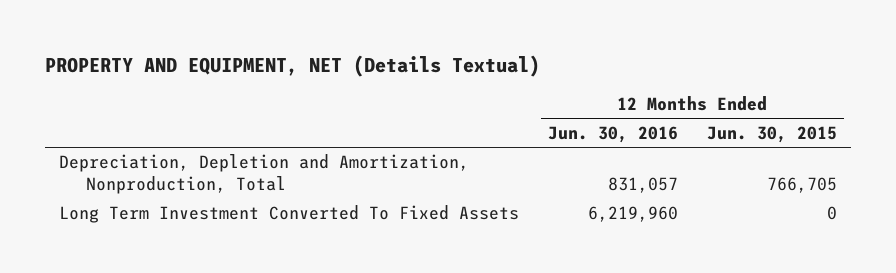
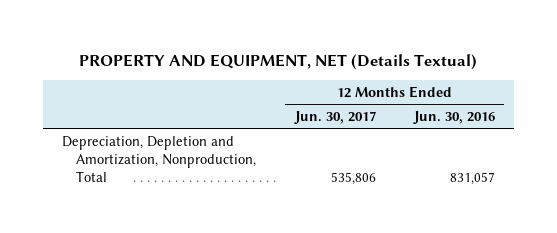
- | 12 Months Ended Jun. 30, 2016 | 12 Months Ended Jun. 30, 2015
+ | 12 Months Ended Jun. 30, 2017 | 12 Months Ended Jun. 30, 2016
- Long Term Investment Converted To Fixed Assets | 6,219,960 | 0

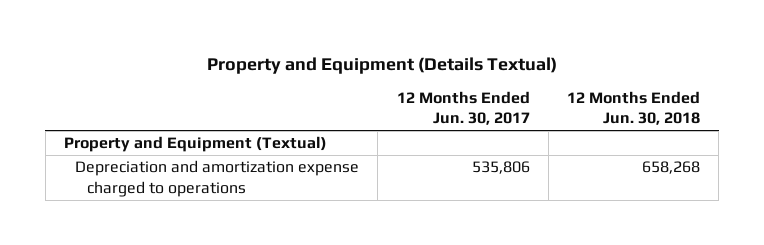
- PROPERTY AND EQUIPMENT, NET (Details Textual)
+ Property and Equipment (Details Textual)
- | 12 Months Ended Jun. 30, 2017 | 12 Months Ended Jun. 30, 2016
+ | 12 Months Ended Jun. 30, 2017 | 12 Months Ended Jun. 30, 2018
- Depreciation, Depletion and Amortization, Nonproduction, Total | 535,806 | 831,057
+ Property and Equipment (Textual)
+ Depreciation and amortization expense charged to operations | 535,806 | 658,268

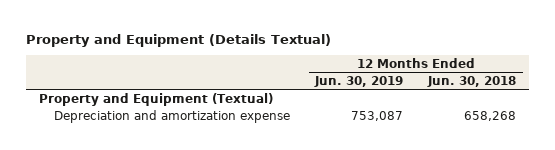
- | 12 Months Ended Jun. 30, 2017 | 12 Months Ended Jun. 30, 2018
+ | 12 Months Ended Jun. 30, 2019 | 12 Months Ended Jun. 30, 2018
- Depreciation and amortization expense charged to operations | 535,806 | 658,268
+ Depreciation and amortization expense | 753,087 | 658,268

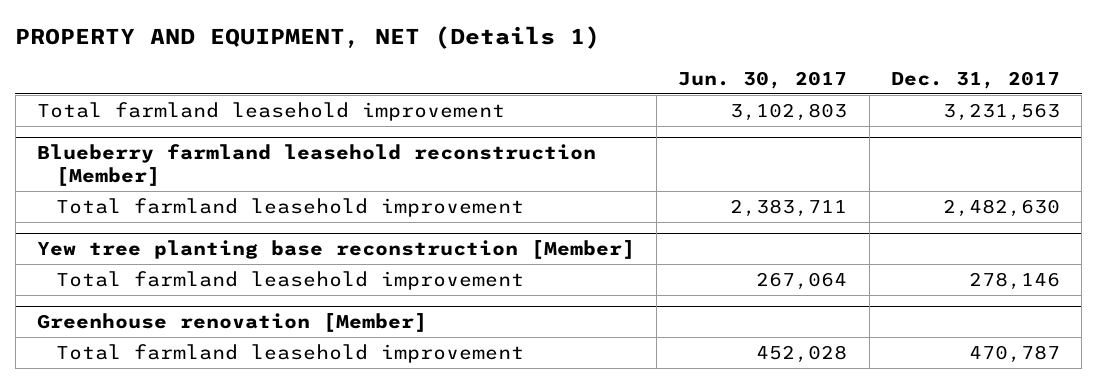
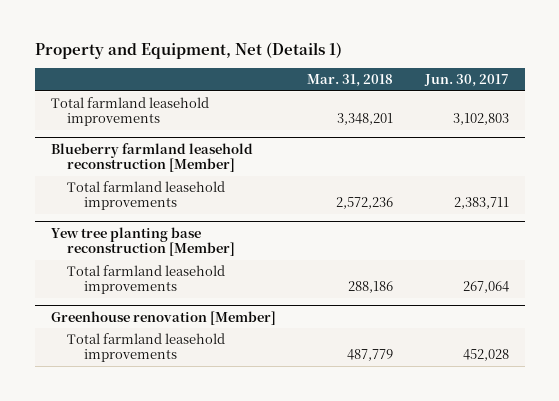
- PROPERTY AND EQUIPMENT, NET (Details 1)
+ Property and Equipment, Net (Details 1)
- | Jun. 30, 2017 | Dec. 31, 2017
+ | Mar. 31, 2018 | Jun. 30, 2017
- Total farmland leasehold improvement | 3,102,803 | 3,231,563
+ Total farmland leasehold improvements | 3,348,201 | 3,102,803
@ Blueberry farmland leasehold reconstruction [Member]
- Total farmland leasehold improvement | 2,383,711 | 2,482,630
+ Total farmland leasehold improvements | 2,572,236 | 2,383,711
@ Yew tree planting base reconstruction [Member]
- Total farmland leasehold improvement | 267,064 | 278,146
+ Total farmland leasehold improvements | 288,186 | 267,064
@ Greenhouse renovation [Member]
- Total farmland leasehold improvement | 452,028 | 470,787
+ Total farmland leasehold improvements | 487,779 | 452,028

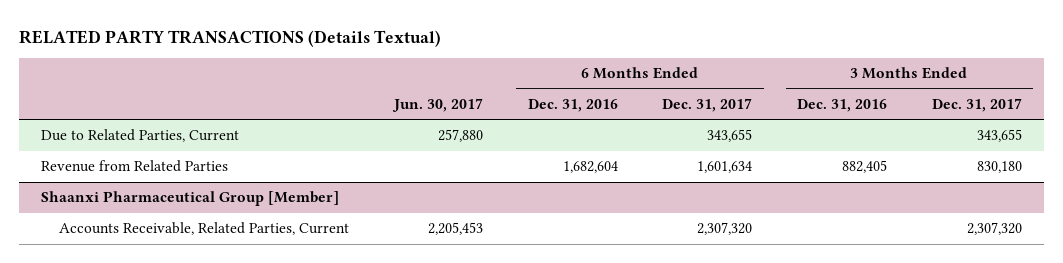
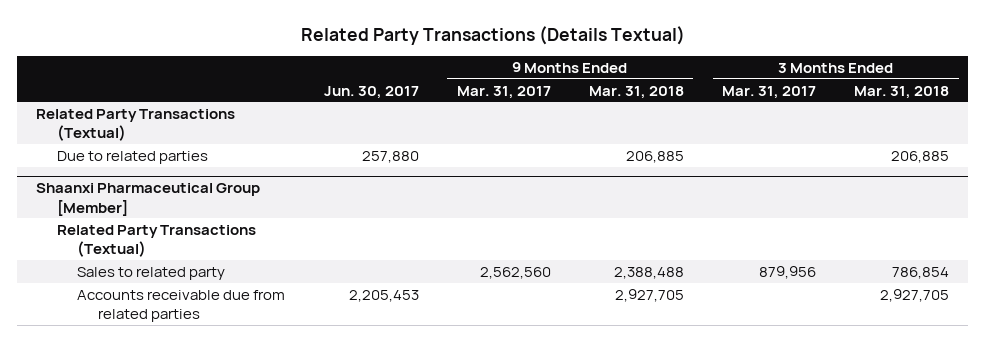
- RELATED PARTY TRANSACTIONS (Details Textual)
+ Related Party Transactions (Details Textual)
- | Jun. 30, 2017 | 6 Months Ended Dec. 31, 2016 | 6 Months Ended Dec. 31, 2017 | 3 Months Ended Dec. 31, 2016 | 3 Months Ended Dec. 31, 2017
+ | Jun. 30, 2017 | 9 Months Ended Mar. 31, 2017 | 9 Months Ended Mar. 31, 2018 | 3 Months Ended Mar. 31, 2017 | 3 Months Ended Mar. 31, 2018
- Due to Related Parties, Current | 257,880 | | 343,655 | | 343,655
- Revenue from Related Parties | | 1,682,604 | 1,601,634 | 882,405 | 830,180
+ Related Party Transactions (Textual)
+ Due to related parties | 257,880 | | 206,885 | | 206,885
@ Shaanxi Pharmaceutical Group [Member]
- Accounts Receivable, Related Parties, Current | 2,205,453 | | 2,307,320 | | 2,307,320
+ Related Party Transactions (Textual)
+ Sales to related party | | 2,562,560 | 2,388,488 | 879,956 | 786,854
+ Accounts receivable due from related parties | 2,205,453 | | 2,927,705 | | 2,927,705

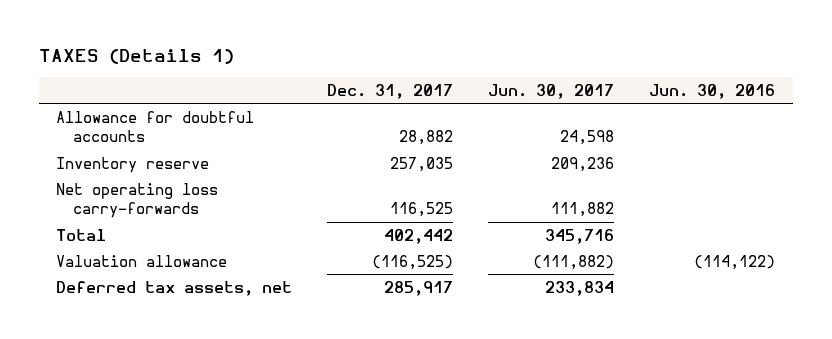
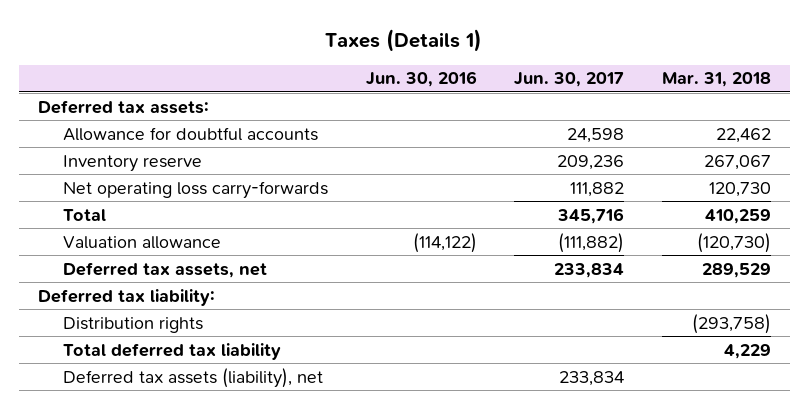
- TAXES (Details 1)
+ Taxes (Details 1)
- | Dec. 31, 2017 | Jun. 30, 2017 | Jun. 30, 2016
+ | Jun. 30, 2016 | Jun. 30, 2017 | Mar. 31, 2018
+ Deferred tax assets:
+ Deferred tax liability:
+ Distribution rights | | | (293,758)
+ Total deferred tax liability | | | 4,229
+ Deferred tax assets (liability), net | | 233,834 |

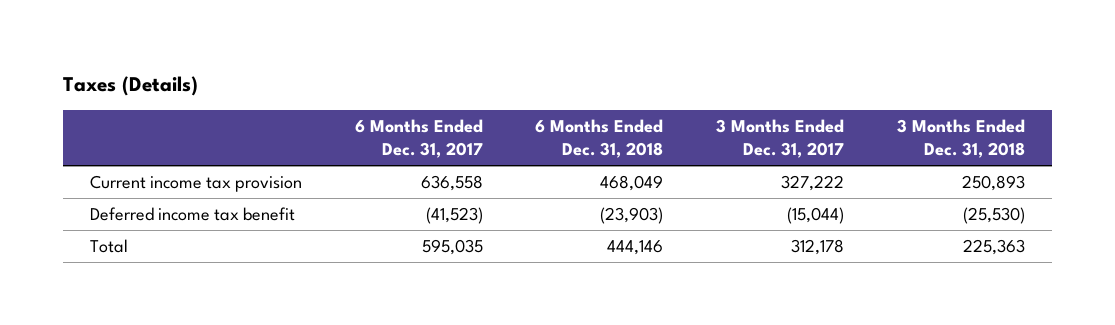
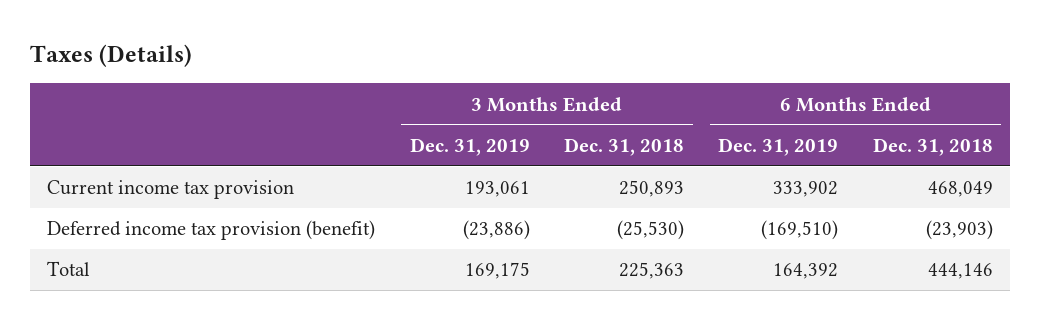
- | 6 Months Ended Dec. 31, 2017 | 6 Months Ended Dec. 31, 2018 | 3 Months Ended Dec. 31, 2017 | 3 Months Ended Dec. 31, 2018
+ | 3 Months Ended Dec. 31, 2019 | 3 Months Ended Dec. 31, 2018 | 6 Months Ended Dec. 31, 2019 | 6 Months Ended Dec. 31, 2018
- Deferred income tax benefit | (41,523) | (23,903) | (15,044) | (25,530)
+ Deferred income tax provision (benefit) | (23,886) | (25,530) | (169,510) | (23,903)

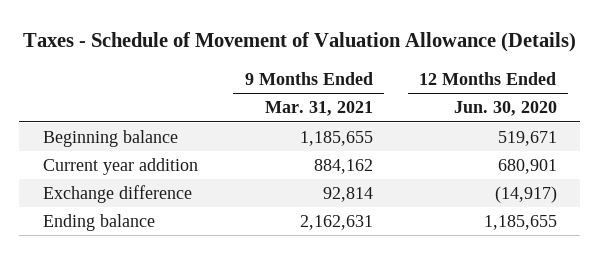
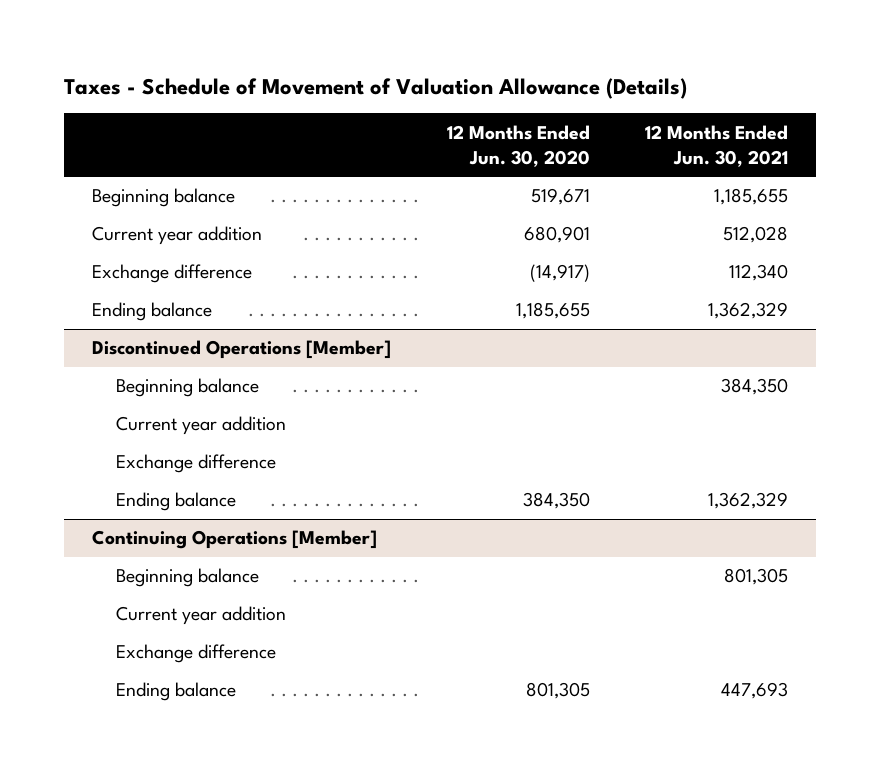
- | 9 Months Ended Mar. 31, 2021 | 12 Months Ended Jun. 30, 2020
+ | 12 Months Ended Jun. 30, 2020 | 12 Months Ended Jun. 30, 2021
+ Discontinued Operations [Member]
+ Beginning balance | | 384,350
+ Current year addition
+ Exchange difference
+ Ending balance | 384,350 | 1,362,329
+ Continuing Operations [Member]
+ Beginning balance | | 801,305
+ Current year addition
+ Exchange difference
+ Ending balance | 801,305 | 447,693

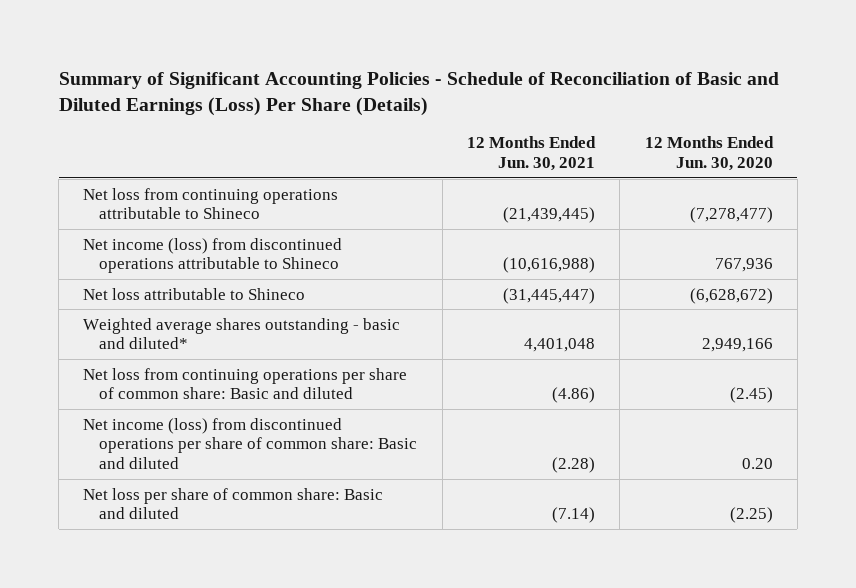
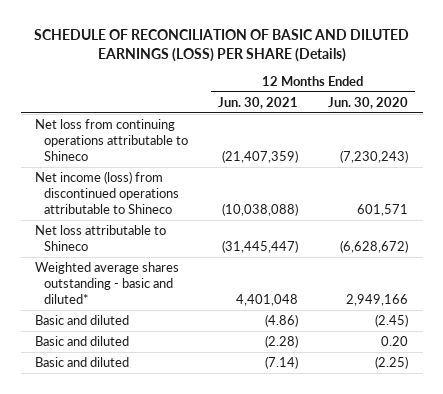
- Summary of Significant Accounting Policies - Schedule of Reconciliation of Basic and Diluted Earnings (Loss) Per Share (Details)
+ SCHEDULE OF RECONCILIATION OF BASIC AND DILUTED EARNINGS (LOSS) PER SHARE (Details)
- Net loss from continuing operations attributable to Shineco | (21,439,445) | (7,278,477)
- Net income (loss) from discontinued operations attributable to Shineco | (10,616,988) | 767,936
+ Net loss from continuing operations attributable to Shineco | (21,407,359) | (7,230,243)
+ Net income (loss) from discontinued operations attributable to Shineco | (10,038,088) | 601,571
- Net loss from continuing operations per share of common share: Basic and diluted | (4.86) | (2.45)
- Net income (loss) from discontinued operations per share of common share: Basic and diluted | (2.28) | 0.20
- Net loss per share of common share: Basic and diluted | (7.14) | (2.25)
+ Basic and diluted | (4.86) | (2.45)
+ Basic and diluted | (2.28) | 0.20
+ Basic and diluted | (7.14) | (2.25)

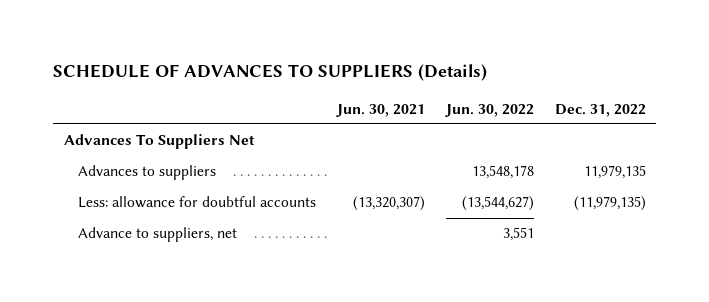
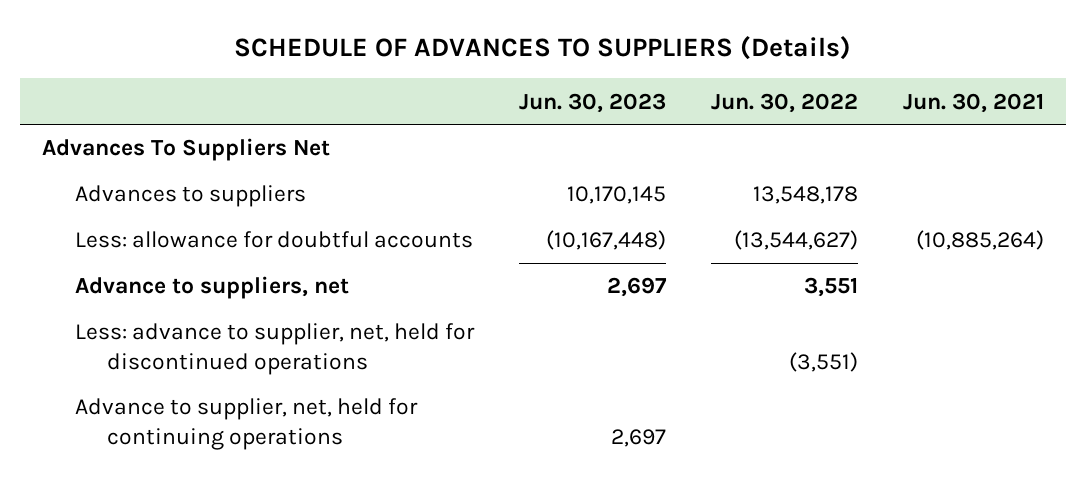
- | Jun. 30, 2021 | Jun. 30, 2022 | Dec. 31, 2022
+ | Jun. 30, 2023 | Jun. 30, 2022 | Jun. 30, 2021
- Less: allowance for doubtful accounts | (13,320,307) | (13,544,627) | (11,979,135)
+ Less: allowance for doubtful accounts | (10,167,448) | (13,544,627) | (10,885,264)
+ Less: advance to supplier, net, held for discontinued operations | | (3,551) |
+ Advance to supplier, net, held for continuing operations | 2,697 | |

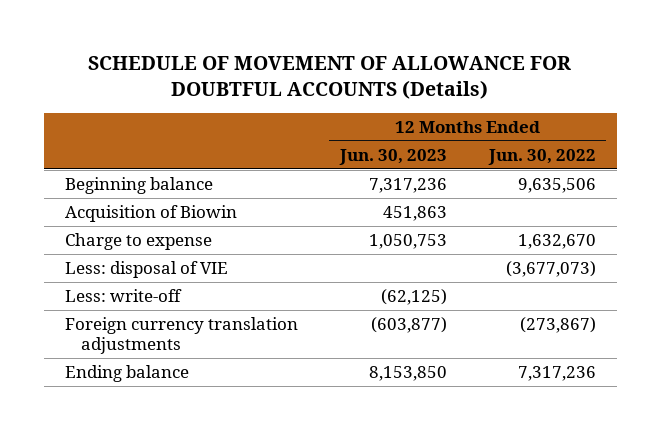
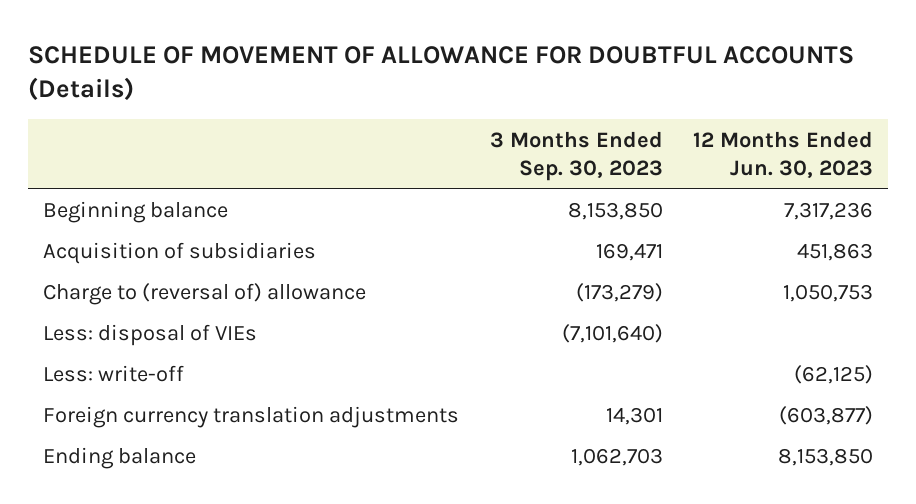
- | 12 Months Ended Jun. 30, 2023 | 12 Months Ended Jun. 30, 2022
+ | 3 Months Ended Sep. 30, 2023 | 12 Months Ended Jun. 30, 2023
- Acquisition of Biowin | 451,863 |
- Charge to expense | 1,050,753 | 1,632,670
- Less: disposal of VIE | | (3,677,073)
+ Acquisition of subsidiaries | 169,471 | 451,863
+ Charge to (reversal of) allowance | (173,279) | 1,050,753
+ Less: disposal of VIEs | (7,101,640) |

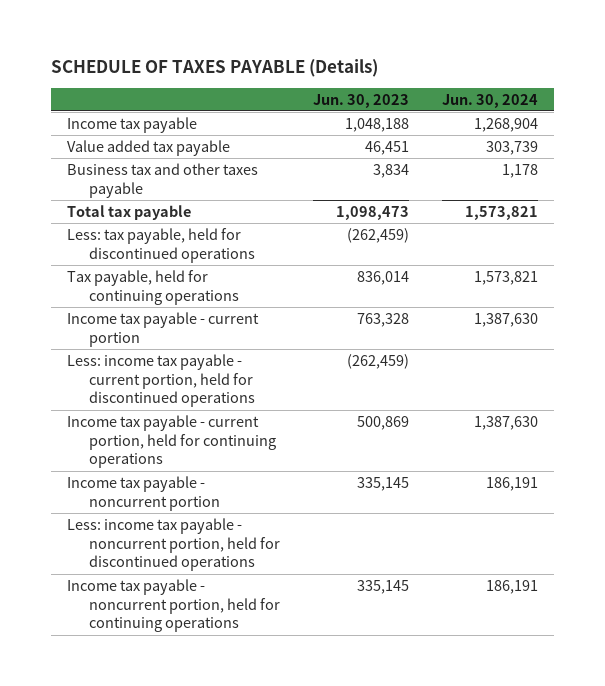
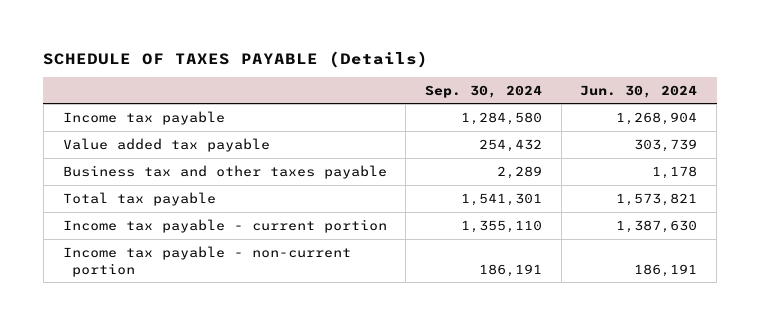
- | Jun. 30, 2023 | Jun. 30, 2024
+ | Sep. 30, 2024 | Jun. 30, 2024
- Less: tax payable, held for discontinued operations | (262,459) |
- Tax payable, held for continuing operations | 836,014 | 1,573,821
- Less: income tax payable - current portion, held for discontinued operations | (262,459) |
- Income tax payable - current portion, held for continuing operations | 500,869 | 1,387,630
- Income tax payable - noncurrent portion | 335,145 | 186,191
- Less: income tax payable - noncurrent portion, held for discontinued operations
- Income tax payable - noncurrent portion, held for continuing operations | 335,145 | 186,191
+ Income tax payable - non-current portion | 186,191 | 186,191

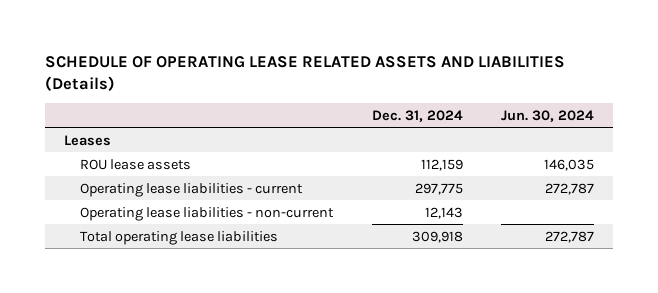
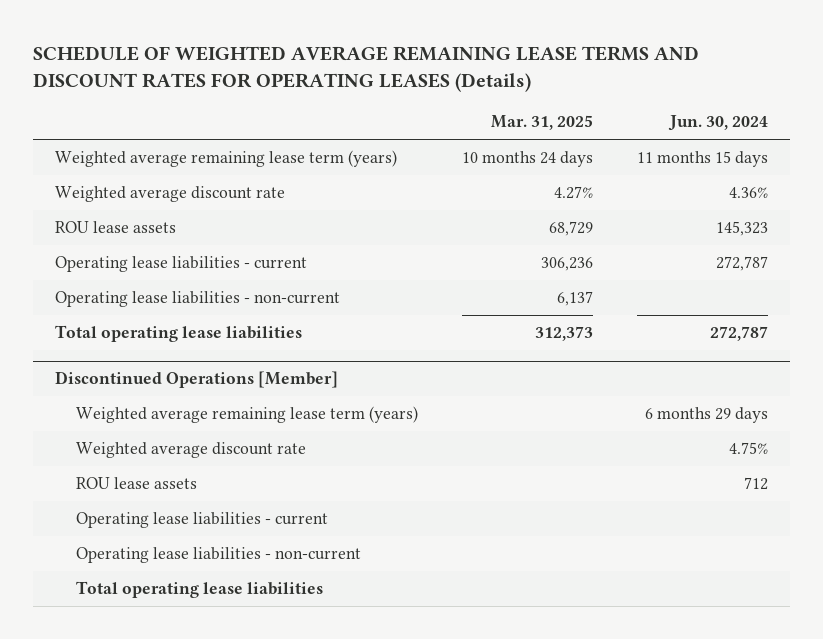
- SCHEDULE OF OPERATING LEASE RELATED ASSETS AND LIABILITIES (Details)
+ SCHEDULE OF WEIGHTED AVERAGE REMAINING LEASE TERMS AND DISCOUNT RATES FOR OPERATING LEASES (Details)
- | Dec. 31, 2024 | Jun. 30, 2024
+ | Mar. 31, 2025 | Jun. 30, 2024
- Leases
- ROU lease assets | 112,159 | 146,035
+ Weighted average remaining lease term (years) | 10 months 24 days | 11 months 15 days
+ Weighted average discount rate | 4.27% | 4.36%
+ ROU lease assets | 68,729 | 145,323
+ Discontinued Operations [Member]
+ Weighted average remaining lease term (years) | | 6 months 29 days
+ Weighted average discount rate | | 4.75%
+ ROU lease assets | | 712
+ Operating lease liabilities - current
+ Operating lease liabilities - non-current
+ Total operating lease liabilities

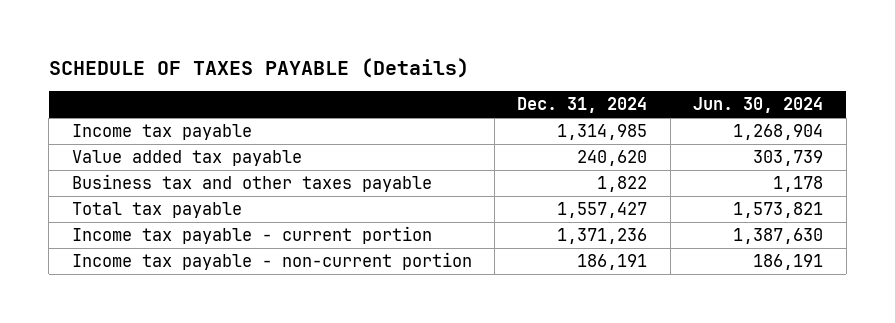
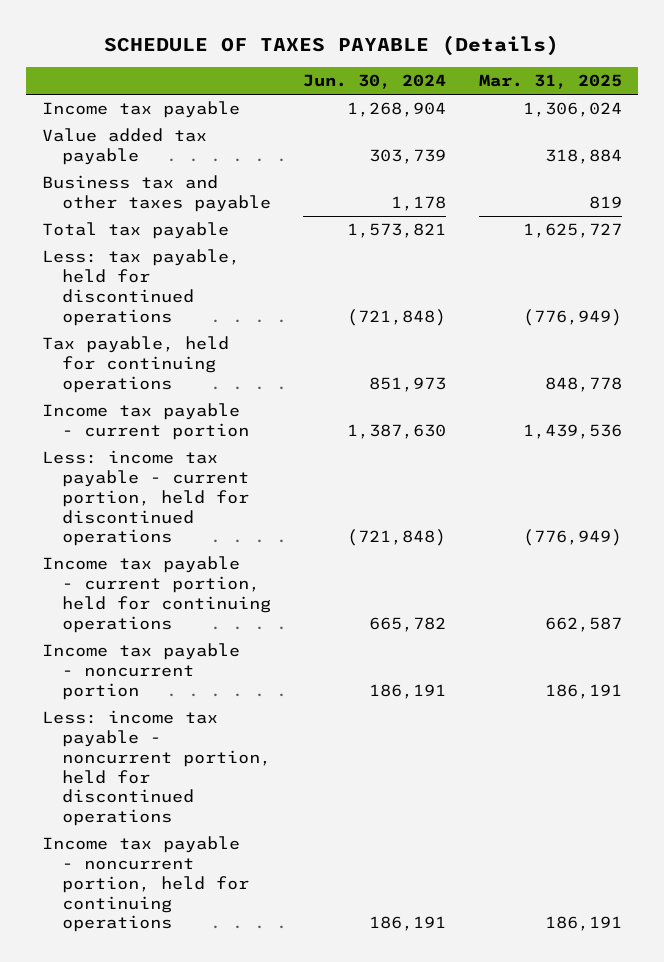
- | Dec. 31, 2024 | Jun. 30, 2024
+ | Jun. 30, 2024 | Mar. 31, 2025
+ Less: tax payable, held for discontinued operations | (721,848) | (776,949)
+ Tax payable, held for continuing operations | 851,973 | 848,778
- Income tax payable - non-current portion | 186,191 | 186,191
+ Less: income tax payable - current portion, held for discontinued operations | (721,848) | (776,949)
+ Income tax payable - current portion, held for continuing operations | 665,782 | 662,587
+ Income tax payable - noncurrent portion | 186,191 | 186,191
+ Less: income tax payable - noncurrent portion, held for discontinued operations
+ Income tax payable - noncurrent portion, held for continuing operations | 186,191 | 186,191

